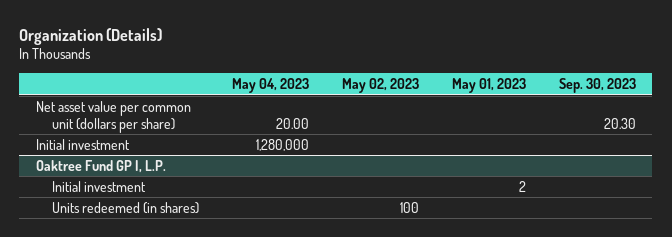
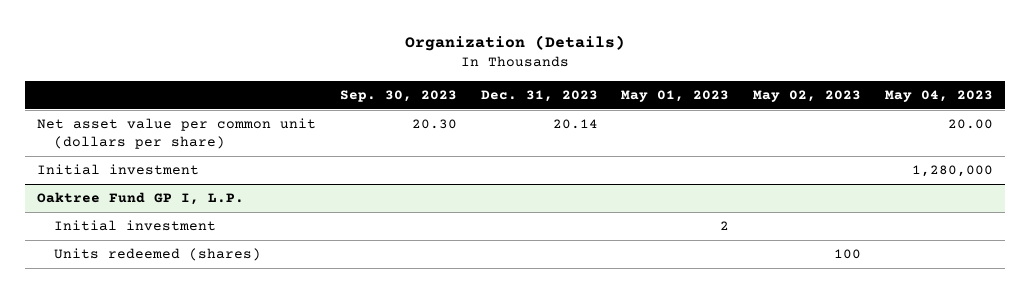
- | May 04, 2023 | May 02, 2023 | May 01, 2023 | Sep. 30, 2023
+ | Sep. 30, 2023 | Dec. 31, 2023 | May 01, 2023 | May 02, 2023 | May 04, 2023
@ Oaktree Fund GP I, L.P.
- Units redeemed (in shares) | | 100 | |
+ Units redeemed (shares) | | | | 100 |

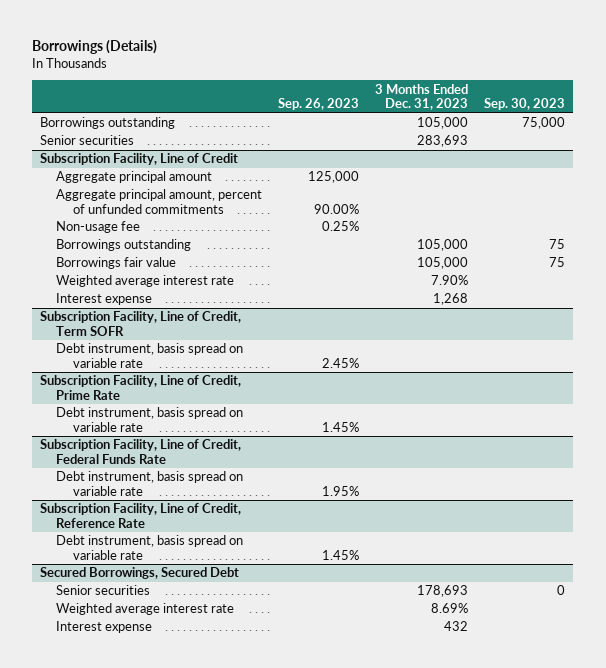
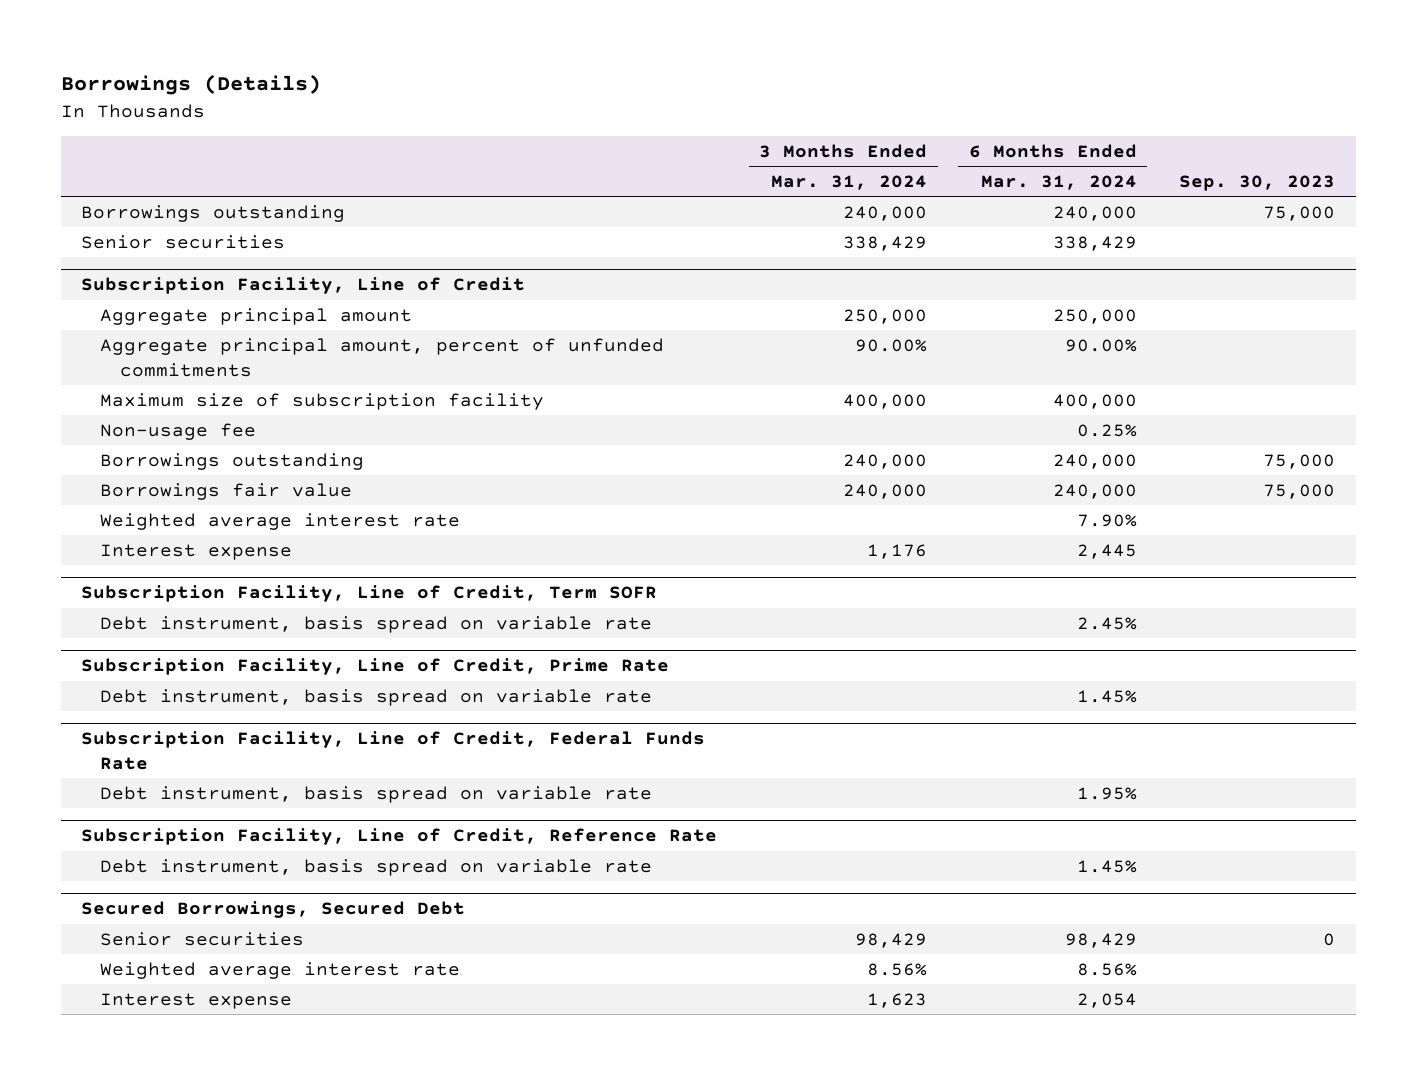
- | Sep. 26, 2023 | 3 Months Ended Dec. 31, 2023 | Sep. 30, 2023
+ | 3 Months Ended Mar. 31, 2024 | 6 Months Ended Mar. 31, 2024 | Sep. 30, 2023
@ Subscription Facility, Line of Credit
+ Maximum size of subscription facility | 400,000 | 400,000 |
- Borrowings outstanding | | 105,000 | 75
- Borrowings fair value | | 105,000 | 75
+ Borrowings outstanding | 240,000 | 240,000 | 75,000
+ Borrowings fair value | 240,000 | 240,000 | 75,000

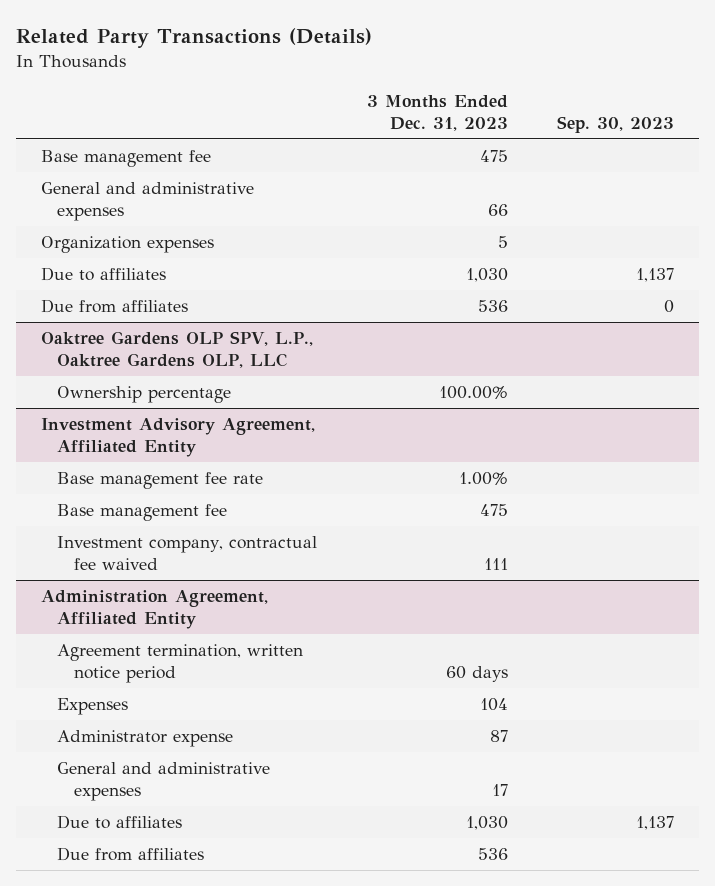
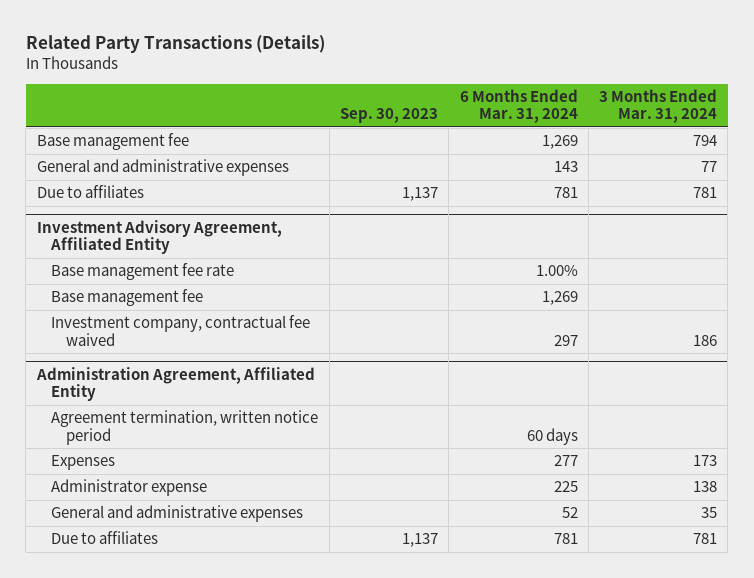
- | 3 Months Ended Dec. 31, 2023 | Sep. 30, 2023
+ | Sep. 30, 2023 | 6 Months Ended Mar. 31, 2024 | 3 Months Ended Mar. 31, 2024
- Organization expenses | 5 |
- Due from affiliates | 536 | 0
- Oaktree Gardens OLP SPV, L.P., Oaktree Gardens OLP, LLC
- Ownership percentage | 100.00% |
@ Administration Agreement, Affiliated Entity
- Due from affiliates | 536 |

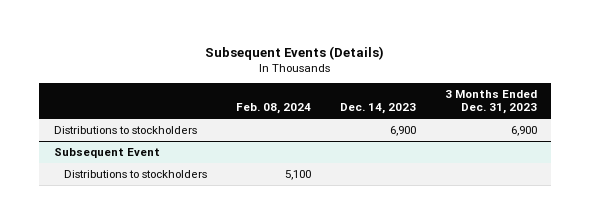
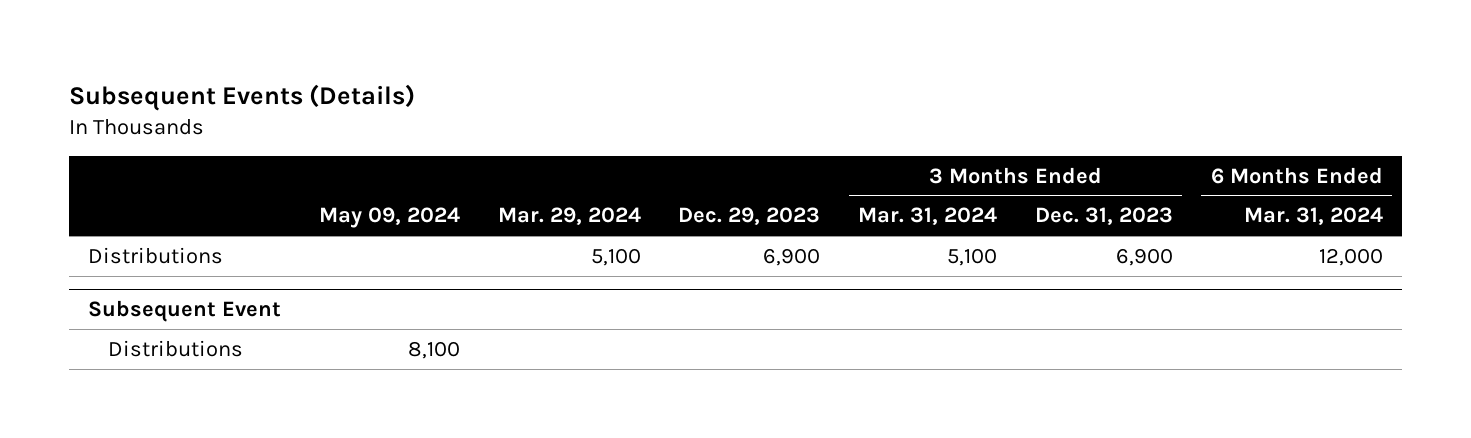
- | Feb. 08, 2024 | Dec. 14, 2023 | 3 Months Ended Dec. 31, 2023
+ | May 09, 2024 | Mar. 29, 2024 | Dec. 29, 2023 | 3 Months Ended Mar. 31, 2024 | 3 Months Ended Dec. 31, 2023 | 6 Months Ended Mar. 31, 2024
- Distributions to stockholders | | 6,900 | 6,900
+ Distributions | | 5,100 | 6,900 | 5,100 | 6,900 | 12,000
@ Subsequent Event
- Distributions to stockholders | 5,100 | |
+ Distributions | 8,100 | | | | |

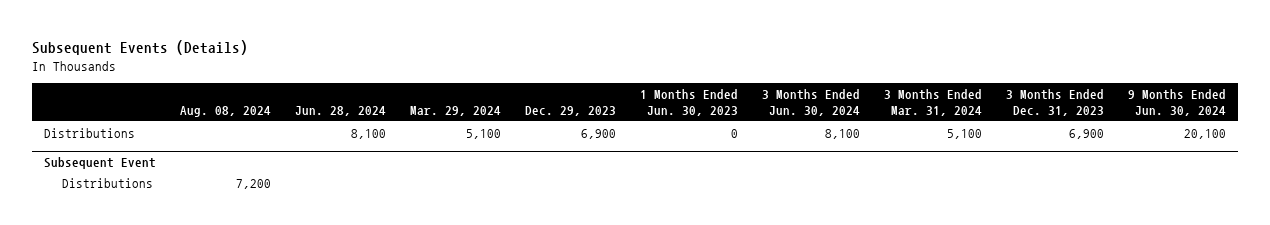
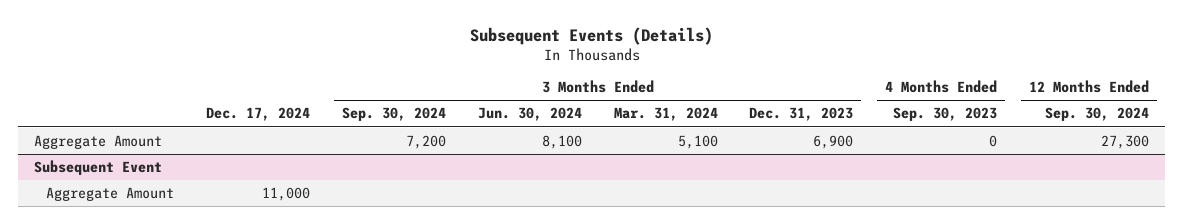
- | Aug. 08, 2024 | Jun. 28, 2024 | Mar. 29, 2024 | Dec. 29, 2023 | 1 Months Ended Jun. 30, 2023 | 3 Months Ended Jun. 30, 2024 | 3 Months Ended Mar. 31, 2024 | 3 Months Ended Dec. 31, 2023 | 9 Months Ended Jun. 30, 2024
+ | Dec. 17, 2024 | 3 Months Ended Sep. 30, 2024 | 3 Months Ended Jun. 30, 2024 | 3 Months Ended Mar. 31, 2024 | 3 Months Ended Dec. 31, 2023 | 4 Months Ended Sep. 30, 2023 | 12 Months Ended Sep. 30, 2024
- Distributions | | 8,100 | 5,100 | 6,900 | 0 | 8,100 | 5,100 | 6,900 | 20,100
+ Aggregate Amount | | 7,200 | 8,100 | 5,100 | 6,900 | 0 | 27,300
@ Subsequent Event
- Distributions | 7,200 | | | | | | | |
+ Aggregate Amount | 11,000 | | | | | |

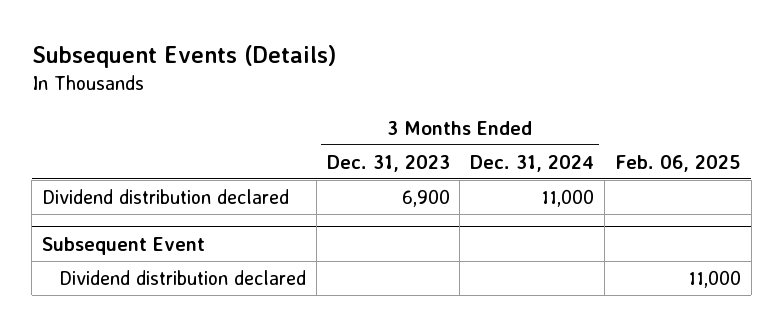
- | Dec. 17, 2024 | 3 Months Ended Sep. 30, 2024 | 3 Months Ended Jun. 30, 2024 | 3 Months Ended Mar. 31, 2024 | 3 Months Ended Dec. 31, 2023 | 4 Months Ended Sep. 30, 2023 | 12 Months Ended Sep. 30, 2024
+ | 3 Months Ended Dec. 31, 2023 | 3 Months Ended Dec. 31, 2024 | Feb. 06, 2025
- Aggregate Amount | | 7,200 | 8,100 | 5,100 | 6,900 | 0 | 27,300
+ Dividend distribution declared | 6,900 | 11,000 |
@ Subsequent Event
- Aggregate Amount | 11,000 | | | | | |
+ Dividend distribution declared | | | 11,000

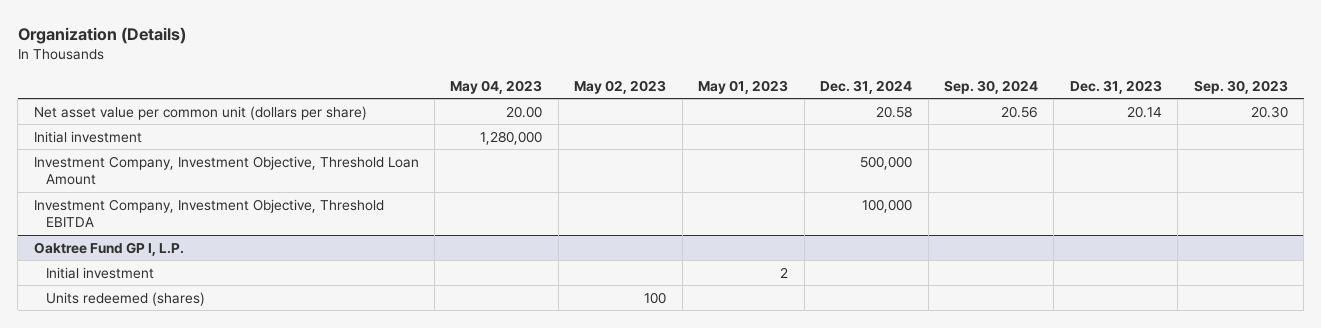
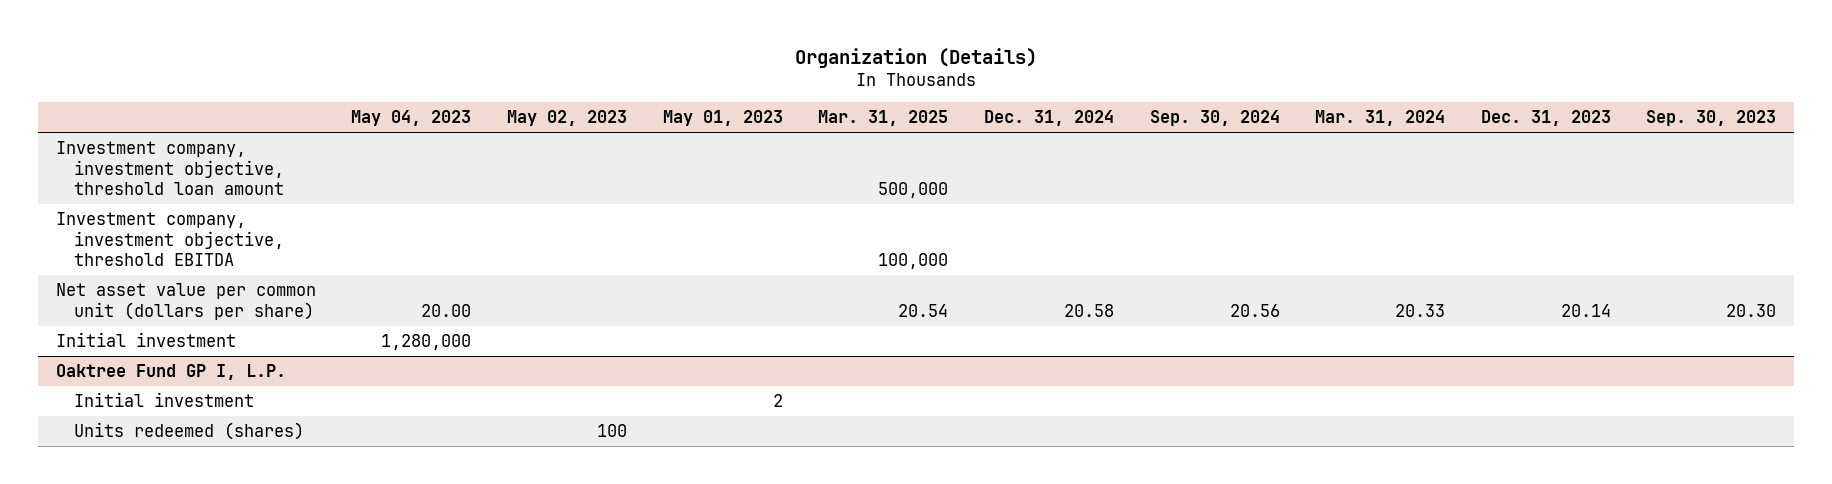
- | May 04, 2023 | May 02, 2023 | May 01, 2023 | Dec. 31, 2024 | Sep. 30, 2024 | Dec. 31, 2023 | Sep. 30, 2023
+ | May 04, 2023 | May 02, 2023 | May 01, 2023 | Mar. 31, 2025 | Dec. 31, 2024 | Sep. 30, 2024 | Mar. 31, 2024 | Dec. 31, 2023 | Sep. 30, 2023
+ Investment company, investment objective, threshold loan amount | | | | 500,000 | | | | |
+ Investment company, investment objective, threshold EBITDA | | | | 100,000 | | | | |
- Investment Company, Investment Objective, Threshold Loan Amount | | | | 500,000 | | |
- Investment Company, Investment Objective, Threshold EBITDA | | | | 100,000 | | |

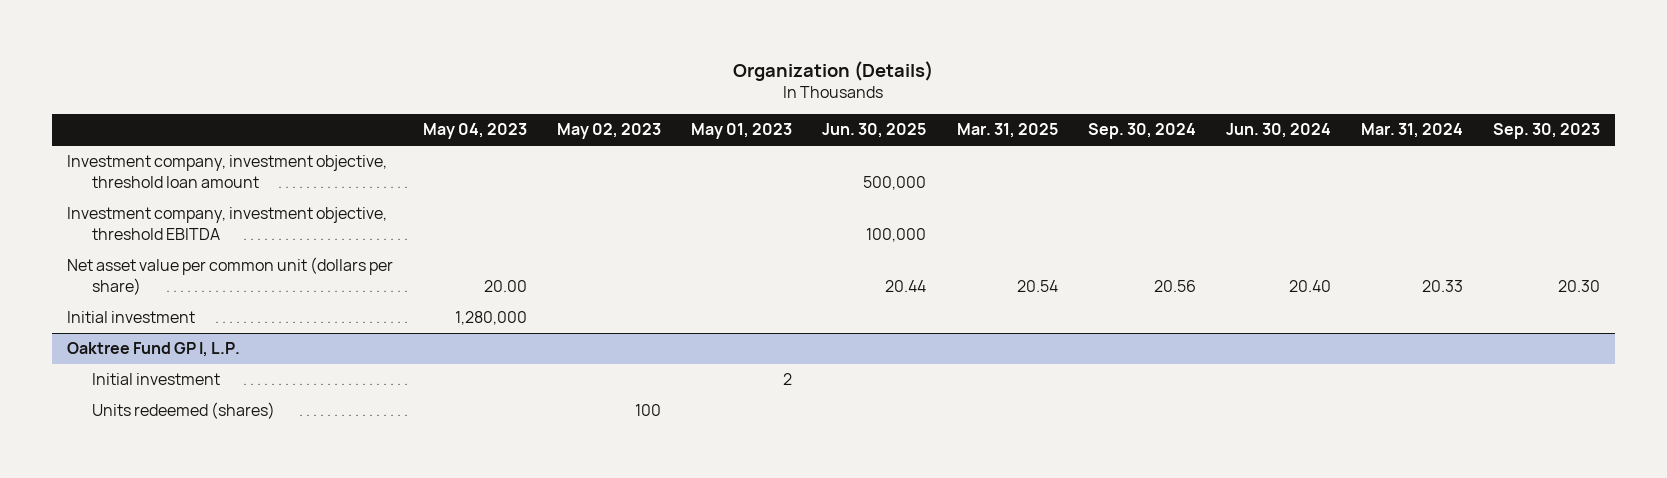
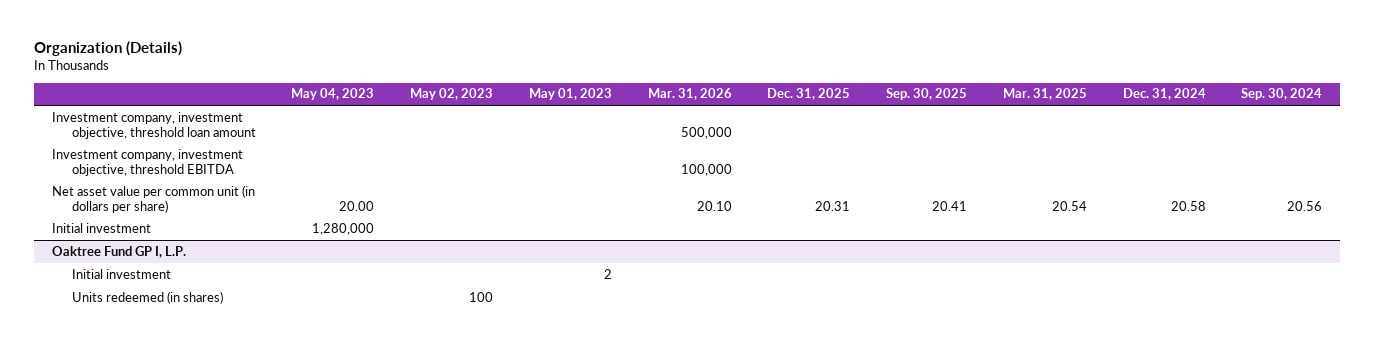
- | May 04, 2023 | May 02, 2023 | May 01, 2023 | Jun. 30, 2025 | Mar. 31, 2025 | Sep. 30, 2024 | Jun. 30, 2024 | Mar. 31, 2024 | Sep. 30, 2023
+ | May 04, 2023 | May 02, 2023 | May 01, 2023 | Mar. 31, 2026 | Dec. 31, 2025 | Sep. 30, 2025 | Mar. 31, 2025 | Dec. 31, 2024 | Sep. 30, 2024
- Net asset value per common unit (dollars per share) | 20.00 | | | 20.44 | 20.54 | 20.56 | 20.40 | 20.33 | 20.30
+ Net asset value per common unit (in dollars per share) | 20.00 | | | 20.10 | 20.31 | 20.41 | 20.54 | 20.58 | 20.56
@ Oaktree Fund GP I, L.P.
- Units redeemed (shares) | | 100 | | | | | | |
+ Units redeemed (in shares) | | 100 | | | | | | |

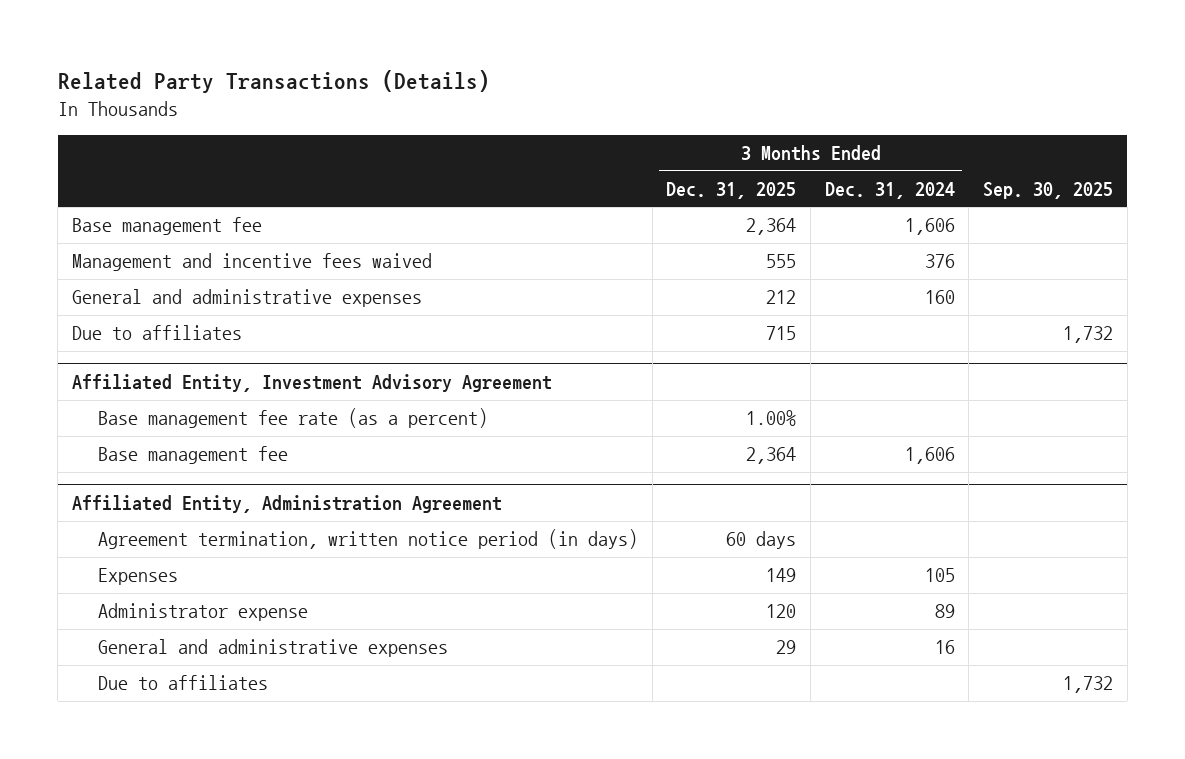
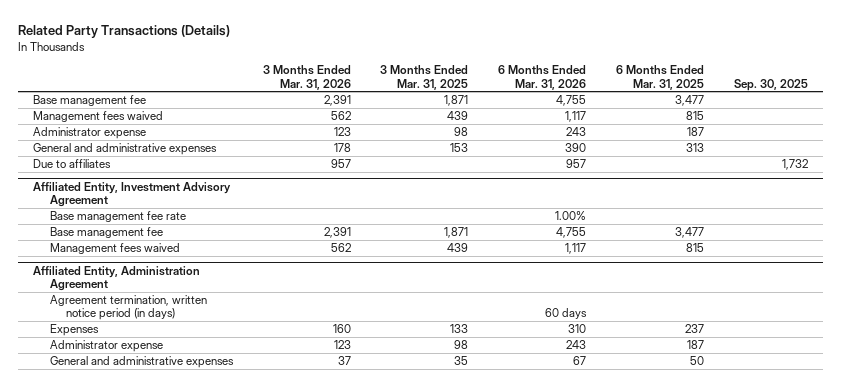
- | 3 Months Ended Dec. 31, 2025 | 3 Months Ended Dec. 31, 2024 | Sep. 30, 2025
+ | 3 Months Ended Mar. 31, 2026 | 3 Months Ended Mar. 31, 2025 | 6 Months Ended Mar. 31, 2026 | 6 Months Ended Mar. 31, 2025 | Sep. 30, 2025
- Management and incentive fees waived | 555 | 376 |
+ Management fees waived | 562 | 439 | 1,117 | 815 |
+ Administrator expense | 123 | 98 | 243 | 187 |
@ Affiliated Entity, Investment Advisory Agreement
- Base management fee rate (as a percent) | 1.00% | |
+ Base management fee rate | | | 1.00% | |
+ Management fees waived | 562 | 439 | 1,117 | 815 |
@ Affiliated Entity, Administration Agreement
- Due to affiliates | | | 1,732

